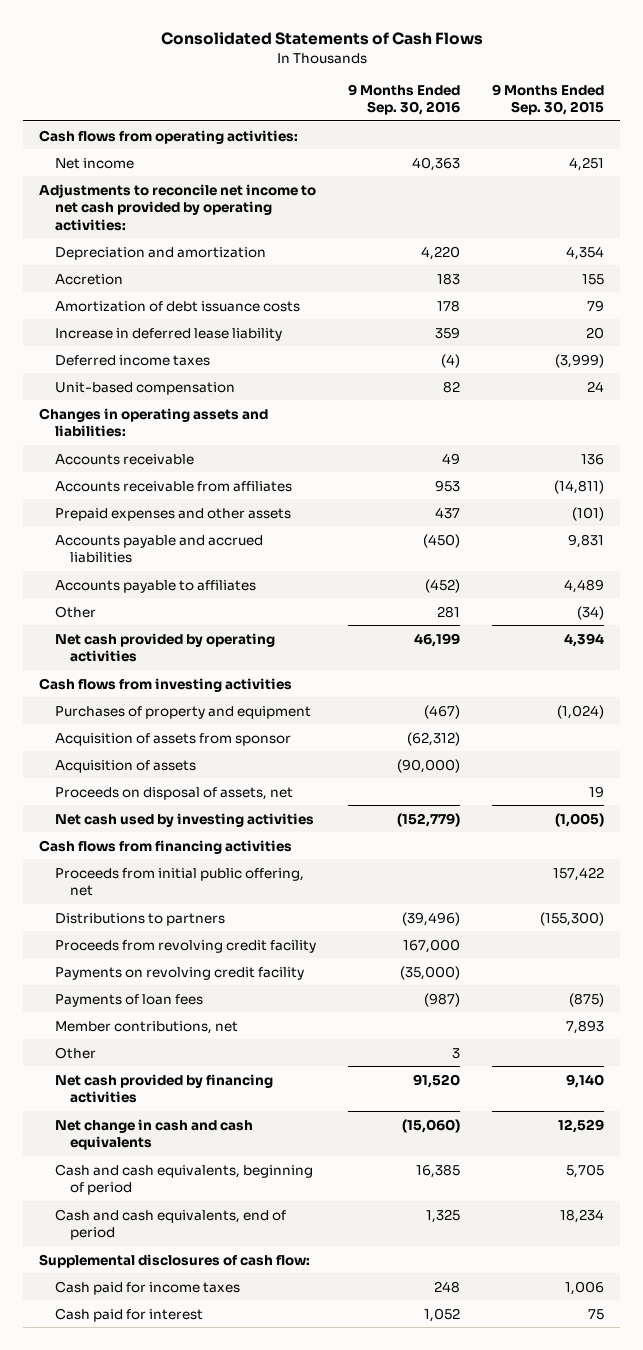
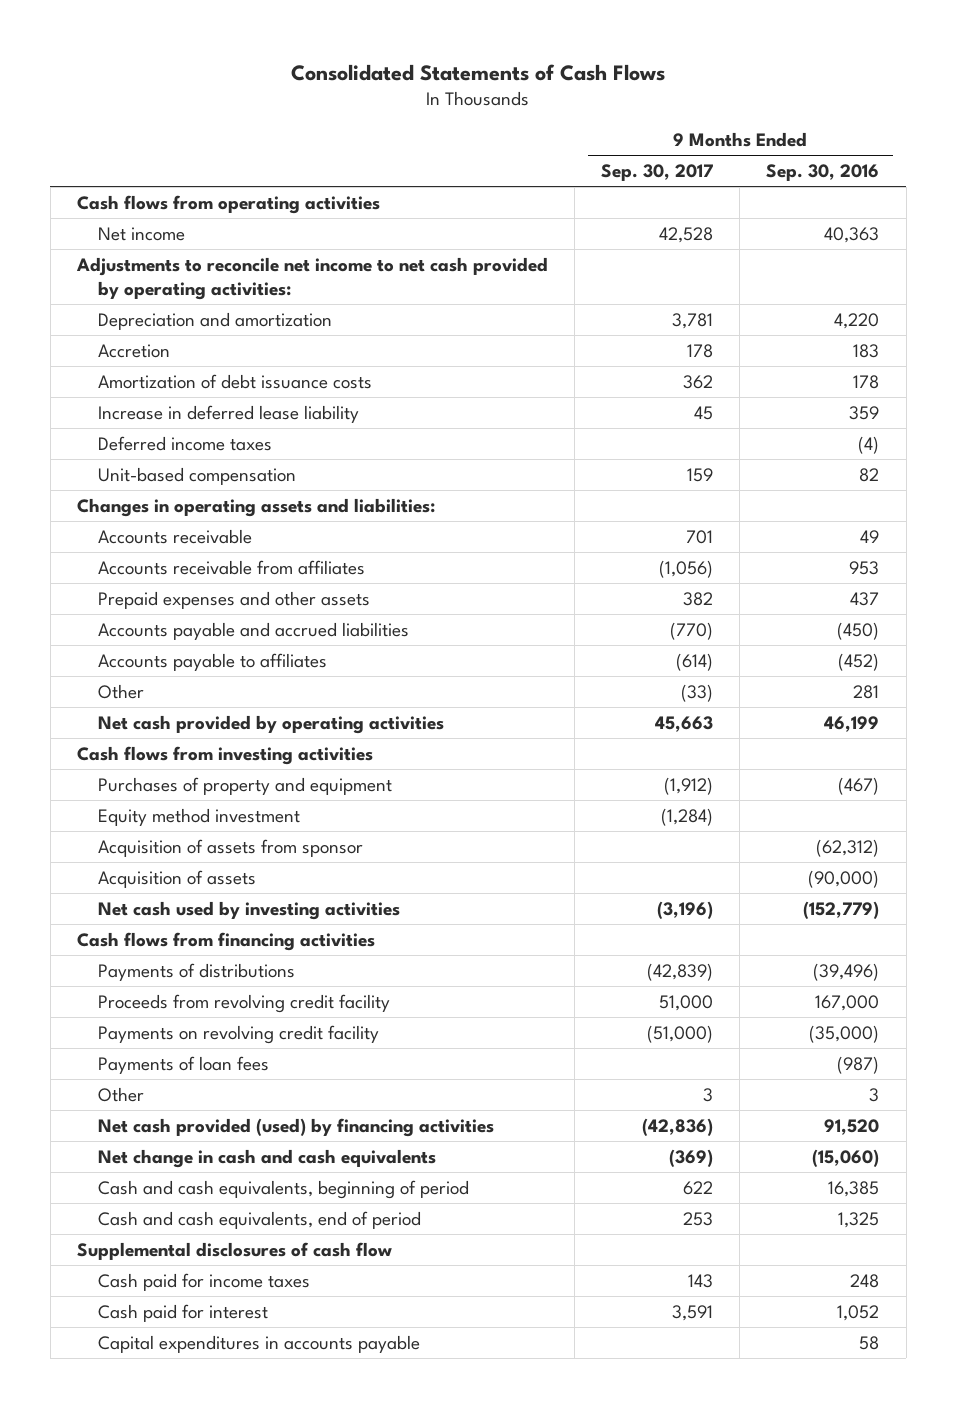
- | 9 Months Ended Sep. 30, 2016 | 9 Months Ended Sep. 30, 2015
+ | 9 Months Ended Sep. 30, 2017 | 9 Months Ended Sep. 30, 2016
- Cash flows from operating activities:
+ Cash flows from operating activities
+ Equity method investment | (1,284) |
- Proceeds on disposal of assets, net | | 19
- Proceeds from initial public offering, net | | 157,422
- Distributions to partners | (39,496) | (155,300)
+ Payments of distributions | (42,839) | (39,496)
- Member contributions, net | | 7,893
- Net cash provided by financing activities | 91,520 | 9,140
+ Net cash provided (used) by financing activities | (42,836) | 91,520
- Supplemental disclosures of cash flow:
+ Supplemental disclosures of cash flow
+ Capital expenditures in accounts payable | | 58

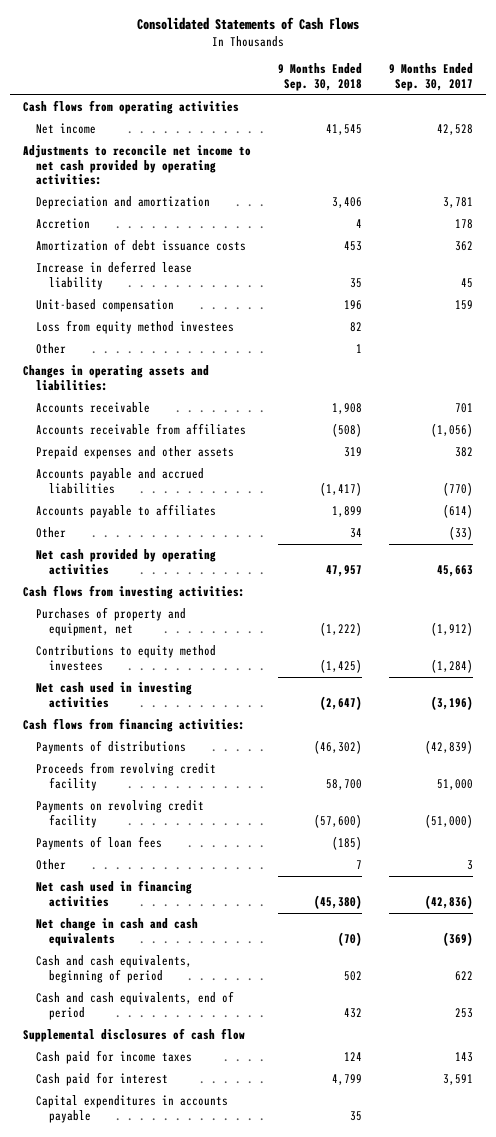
- | 9 Months Ended Sep. 30, 2017 | 9 Months Ended Sep. 30, 2016
+ | 9 Months Ended Sep. 30, 2018 | 9 Months Ended Sep. 30, 2017
- Deferred income taxes | | (4)
+ Loss from equity method investees | 82 |
+ Other | 1 |
- Cash flows from investing activities
- Purchases of property and equipment | (1,912) | (467)
- Equity method investment | (1,284) |
- Acquisition of assets from sponsor | | (62,312)
- Acquisition of assets | | (90,000)
- Net cash used by investing activities | (3,196) | (152,779)
- Cash flows from financing activities
+ Cash flows from investing activities:
+ Purchases of property and equipment, net | (1,222) | (1,912)
+ Contributions to equity method investees | (1,425) | (1,284)
+ Net cash used in investing activities | (2,647) | (3,196)
+ Cash flows from financing activities:
- Net cash provided (used) by financing activities | (42,836) | 91,520
+ Net cash used in financing activities | (45,380) | (42,836)

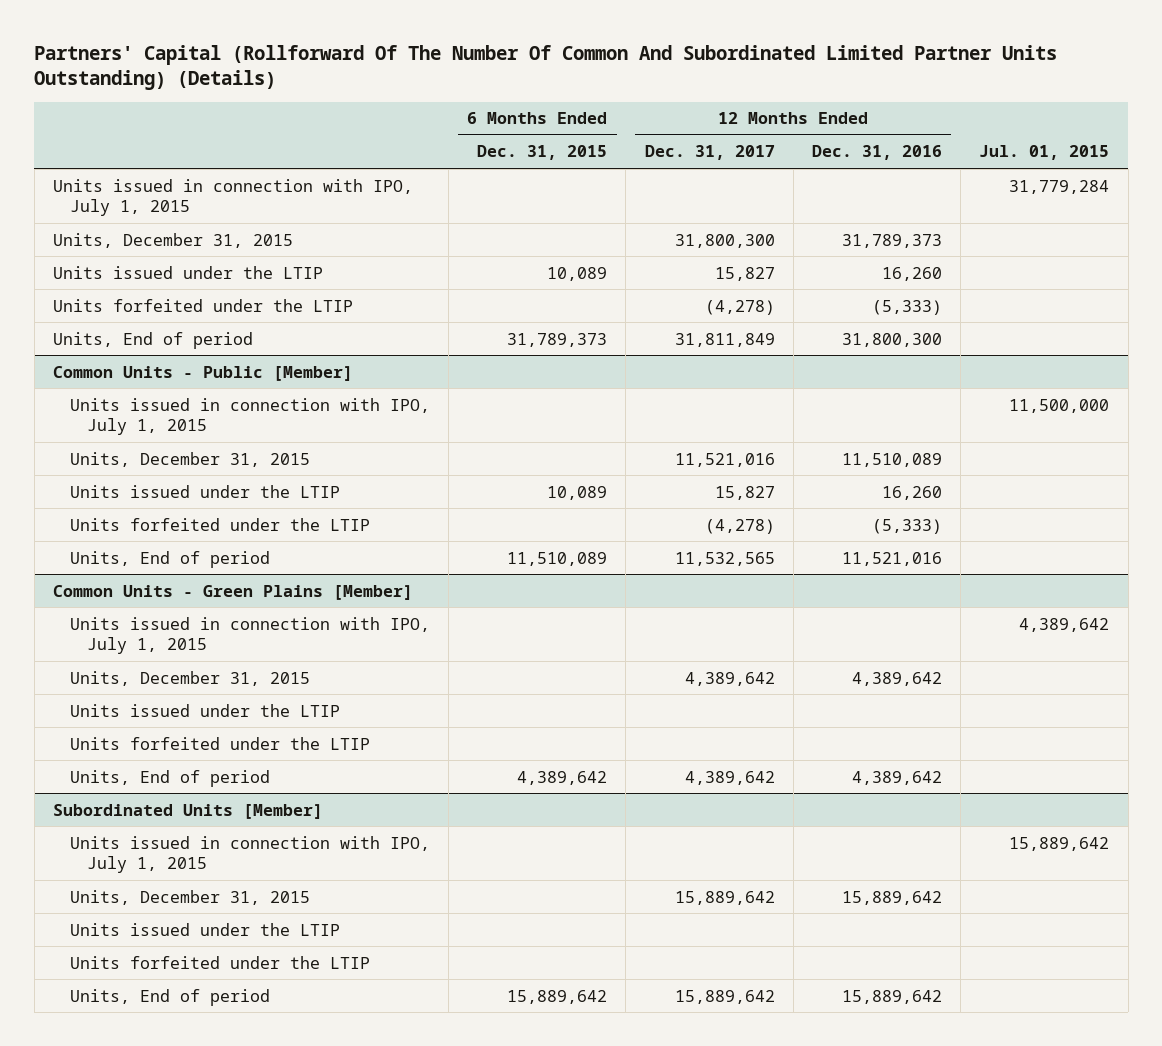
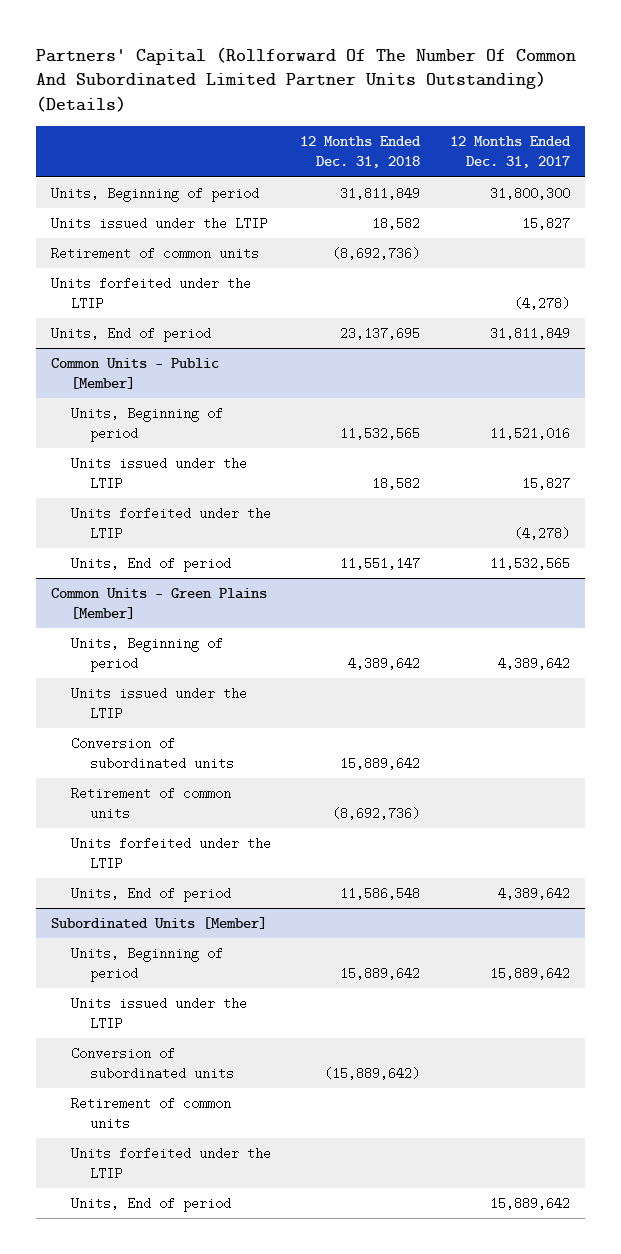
- | 6 Months Ended Dec. 31, 2015 | 12 Months Ended Dec. 31, 2017 | 12 Months Ended Dec. 31, 2016 | Jul. 01, 2015
+ | 12 Months Ended Dec. 31, 2018 | 12 Months Ended Dec. 31, 2017
- Units issued in connection with IPO, July 1, 2015 | | | | 31,779,284
- Units, December 31, 2015 | | 31,800,300 | 31,789,373 |
+ Units, Beginning of period | 31,811,849 | 31,800,300
+ Retirement of common units | (8,692,736) |
@ Common Units - Public [Member]
- Units issued in connection with IPO, July 1, 2015 | | | | 11,500,000
- Units, December 31, 2015 | | 11,521,016 | 11,510,089 |
+ Units, Beginning of period | 11,532,565 | 11,521,016
@ Common Units - Green Plains [Member]
- Units issued in connection with IPO, July 1, 2015 | | | | 4,389,642
- Units, December 31, 2015 | | 4,389,642 | 4,389,642 |
+ Units, Beginning of period | 4,389,642 | 4,389,642
+ Conversion of subordinated units | 15,889,642 |
+ Retirement of common units | (8,692,736) |
@ Subordinated Units [Member]
- Units issued in connection with IPO, July 1, 2015 | | | | 15,889,642
- Units, December 31, 2015 | | 15,889,642 | 15,889,642 |
+ Units, Beginning of period | 15,889,642 | 15,889,642
+ Conversion of subordinated units | (15,889,642) |
+ Retirement of common units

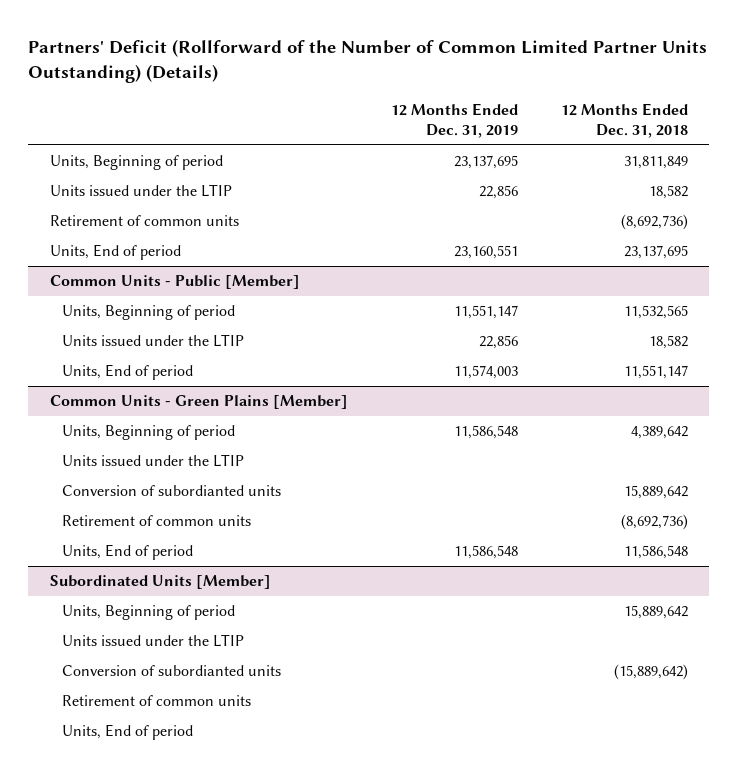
- Partners' Capital (Rollforward Of The Number Of Common And Subordinated Limited Partner Units Outstanding) (Details)
+ Partners' Deficit (Rollforward of the Number of Common Limited Partner Units Outstanding) (Details)
- | 12 Months Ended Dec. 31, 2018 | 12 Months Ended Dec. 31, 2017
+ | 12 Months Ended Dec. 31, 2019 | 12 Months Ended Dec. 31, 2018
- Units forfeited under the LTIP | | (4,278)
@ Common Units - Public [Member]
- Units forfeited under the LTIP | | (4,278)
@ Common Units - Green Plains [Member]
- Conversion of subordinated units | 15,889,642 |
+ Conversion of subordianted units | | 15,889,642
- Units forfeited under the LTIP
@ Subordinated Units [Member]
- Conversion of subordinated units | (15,889,642) |
+ Conversion of subordianted units | | (15,889,642)
- Units forfeited under the LTIP

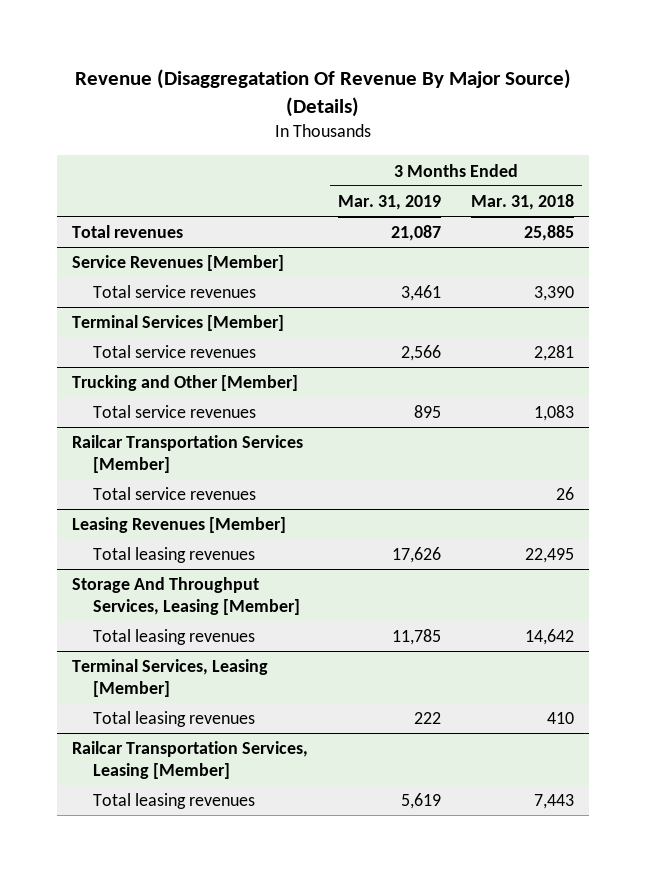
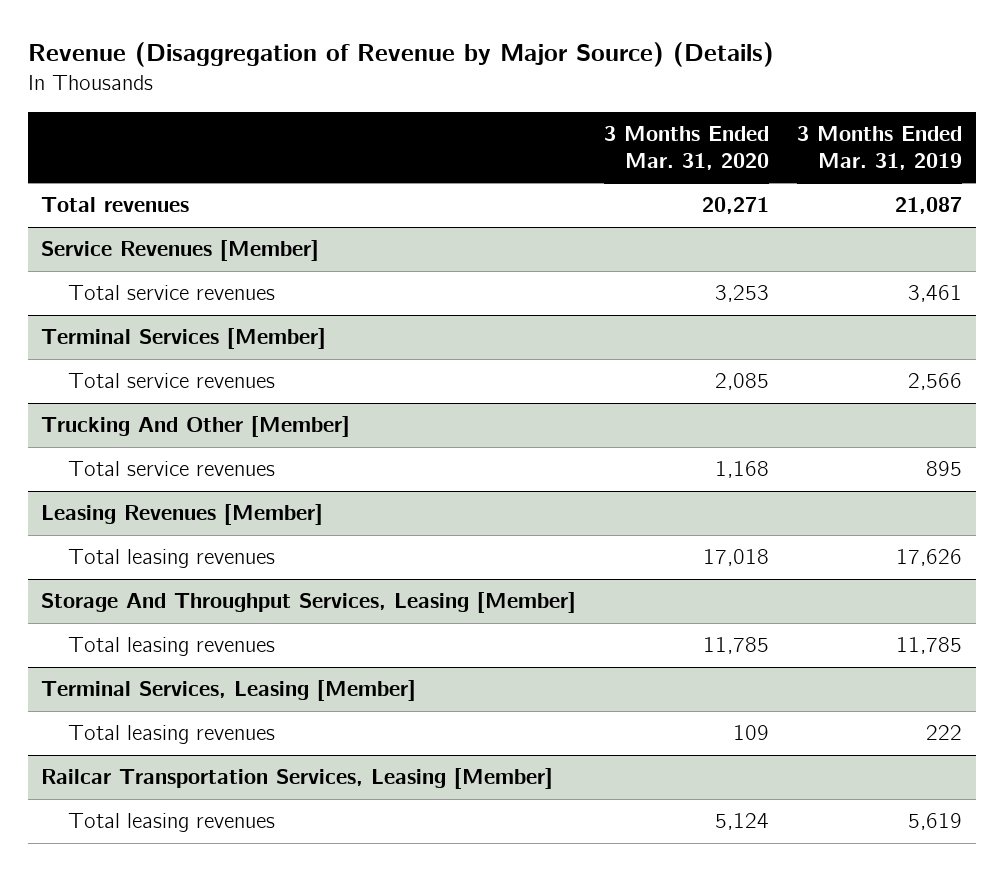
- Revenue (Disaggregatation Of Revenue By Major Source) (Details)
+ Revenue (Disaggregation of Revenue by Major Source) (Details)
- | 3 Months Ended Mar. 31, 2019 | 3 Months Ended Mar. 31, 2018
+ | 3 Months Ended Mar. 31, 2020 | 3 Months Ended Mar. 31, 2019
- Trucking and Other [Member]
+ Trucking And Other [Member]
- Railcar Transportation Services [Member]
- Total service revenues | | 26

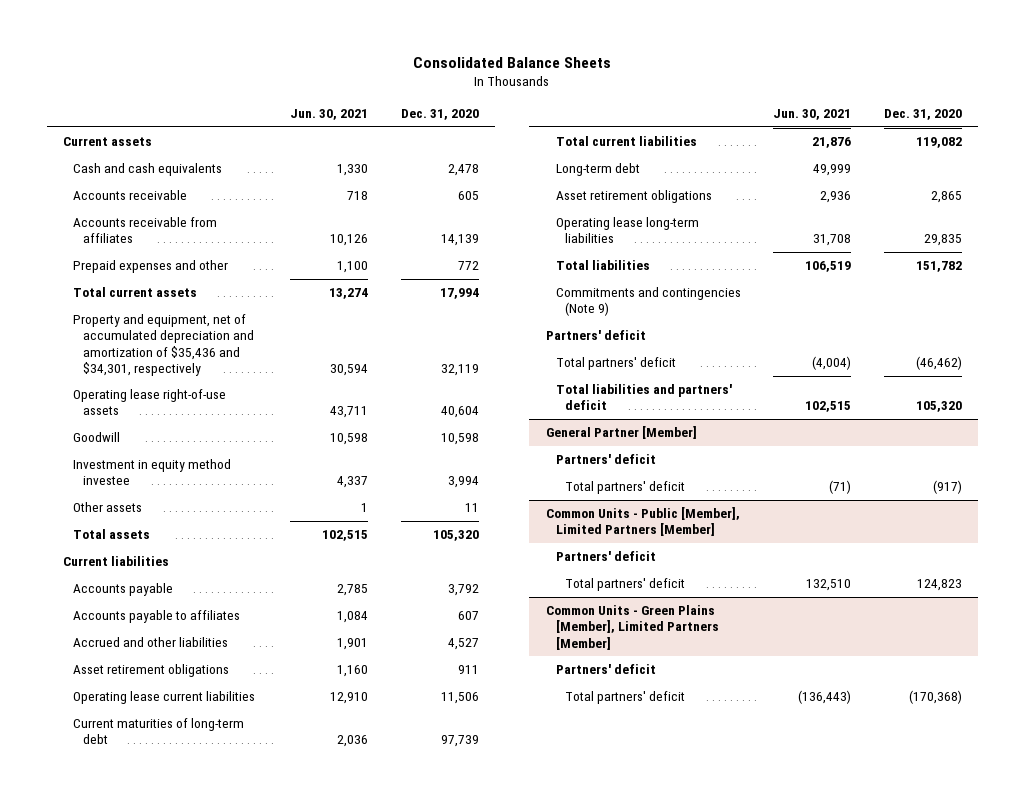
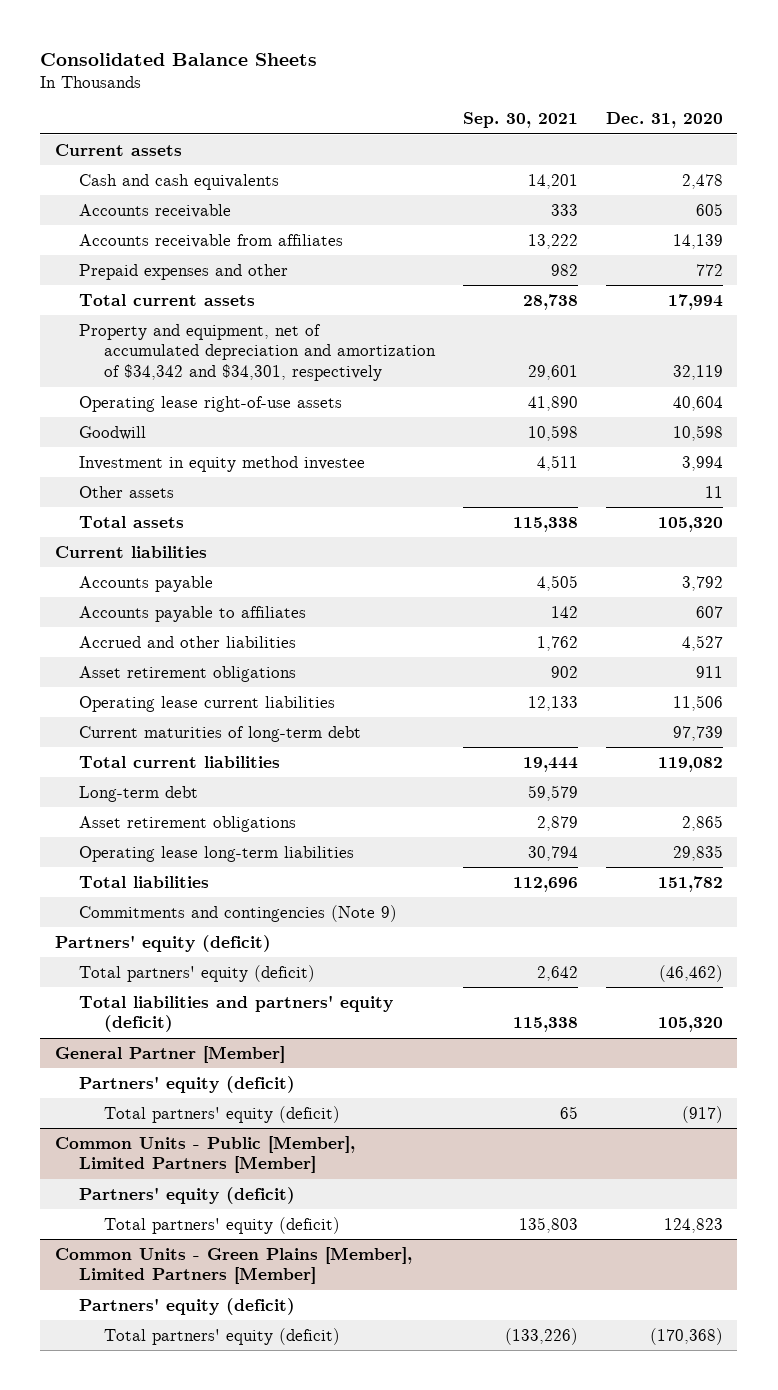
- | Jun. 30, 2021 | Dec. 31, 2020
+ | Sep. 30, 2021 | Dec. 31, 2020
- Property and equipment, net of accumulated depreciation and amortization of $35,436 and $34,301, respectively | 30,594 | 32,119
+ Property and equipment, net of accumulated depreciation and amortization of $34,342 and $34,301, respectively | 29,601 | 32,119
- Partners' deficit
- Total partners' deficit | (4,004) | (46,462)
- Total liabilities and partners' deficit | 102,515 | 105,320
+ Partners' equity (deficit)
+ Total partners' equity (deficit) | 2,642 | (46,462)
+ Total liabilities and partners' equity (deficit) | 115,338 | 105,320
@ General Partner [Member]
- Partners' deficit
- Total partners' deficit | (71) | (917)
+ Partners' equity (deficit)
+ Total partners' equity (deficit) | 65 | (917)
@ Common Units - Public [Member], Limited Partners [Member]
- Partners' deficit
- Total partners' deficit | 132,510 | 124,823
+ Partners' equity (deficit)
+ Total partners' equity (deficit) | 135,803 | 124,823
@ Common Units - Green Plains [Member], Limited Partners [Member]
- Partners' deficit
- Total partners' deficit | (136,443) | (170,368)
+ Partners' equity (deficit)
+ Total partners' equity (deficit) | (133,226) | (170,368)

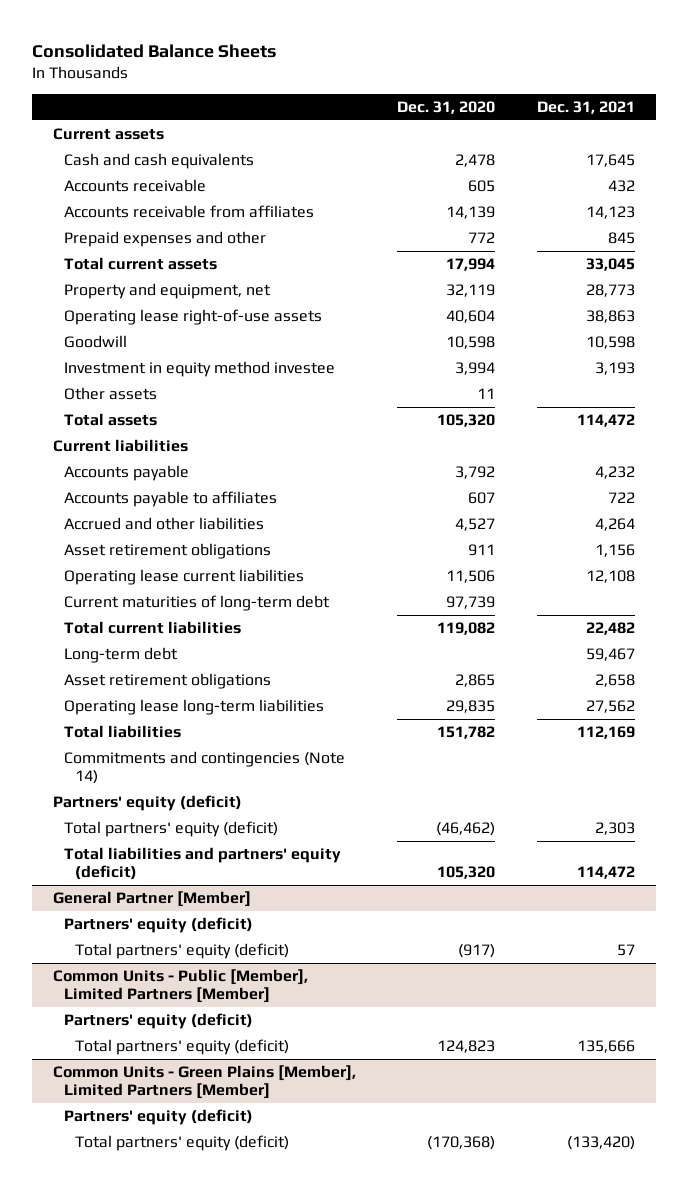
- | Sep. 30, 2021 | Dec. 31, 2020
+ | Dec. 31, 2020 | Dec. 31, 2021
- Property and equipment, net of accumulated depreciation and amortization of $34,342 and $34,301, respectively | 29,601 | 32,119
+ Property and equipment, net | 32,119 | 28,773
- Commitments and contingencies (Note 9)
+ Commitments and contingencies (Note 14)

